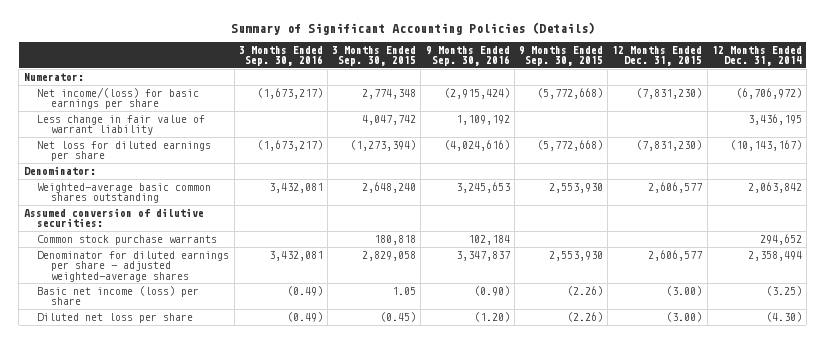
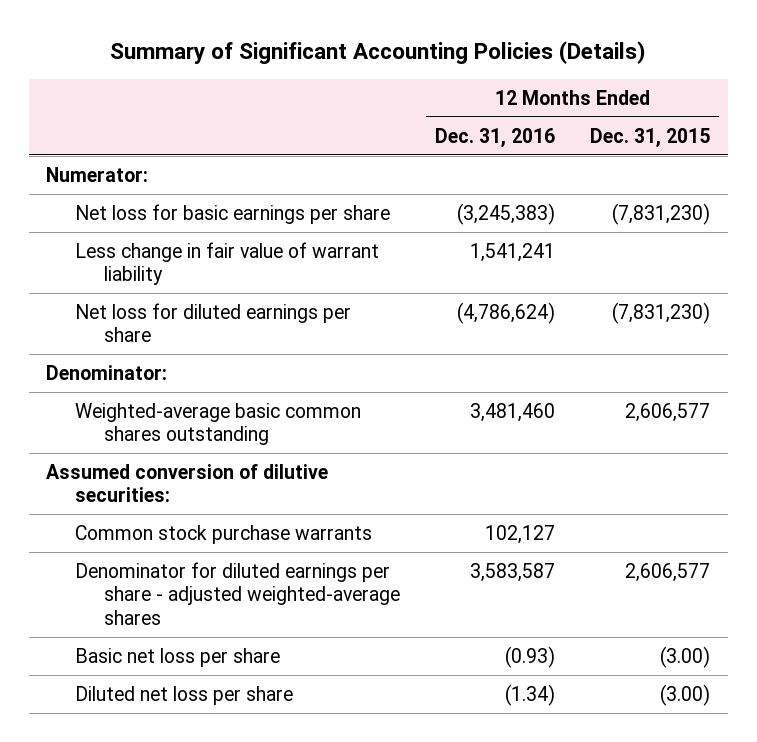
- | 3 Months Ended Sep. 30, 2016 | 3 Months Ended Sep. 30, 2015 | 9 Months Ended Sep. 30, 2016 | 9 Months Ended Sep. 30, 2015 | 12 Months Ended Dec. 31, 2015 | 12 Months Ended Dec. 31, 2014
+ | 12 Months Ended Dec. 31, 2016 | 12 Months Ended Dec. 31, 2015
- Net income/(loss) for basic earnings per share | (1,673,217) | 2,774,348 | (2,915,424) | (5,772,668) | (7,831,230) | (6,706,972)
+ Net loss for basic earnings per share | (3,245,383) | (7,831,230)
- Basic net income (loss) per share | (0.49) | 1.05 | (0.90) | (2.26) | (3.00) | (3.25)
+ Basic net loss per share | (0.93) | (3.00)

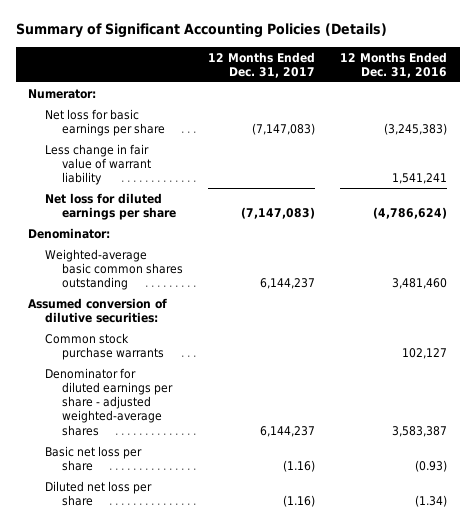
- | 12 Months Ended Dec. 31, 2016 | 12 Months Ended Dec. 31, 2015
+ | 12 Months Ended Dec. 31, 2017 | 12 Months Ended Dec. 31, 2016
- Denominator for diluted earnings per share - adjusted weighted-average shares | 3,583,587 | 2,606,577
+ Denominator for diluted earnings per share - adjusted weighted-average shares | 6,144,237 | 3,583,387

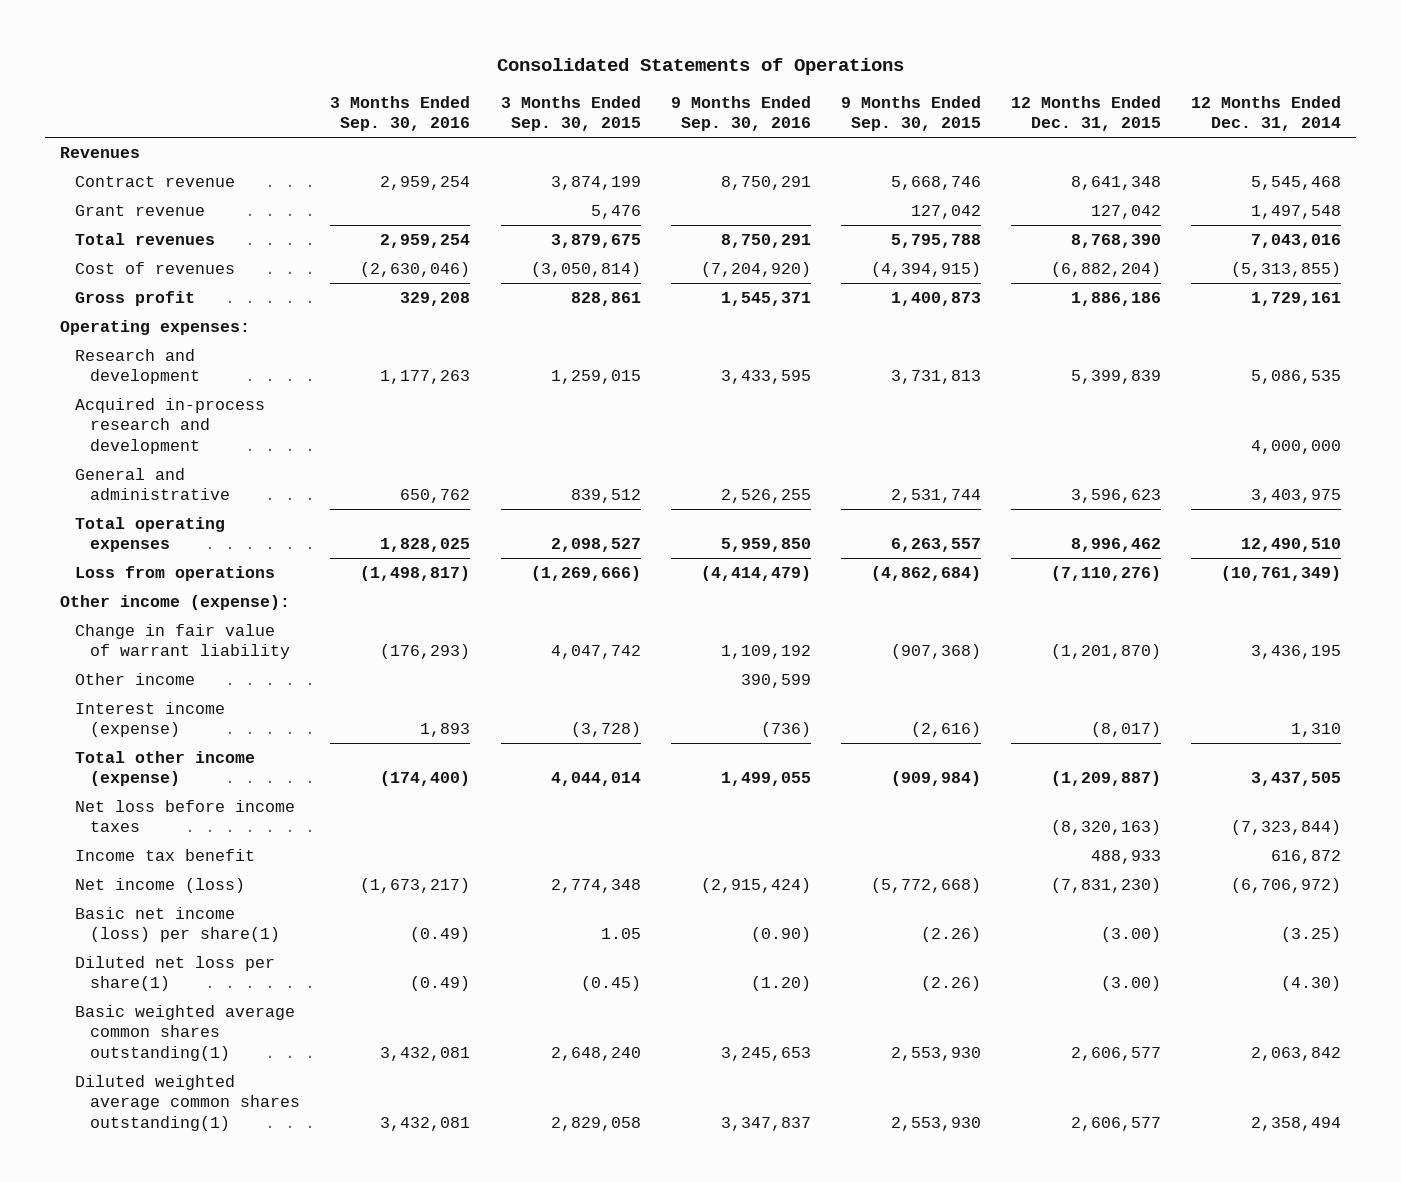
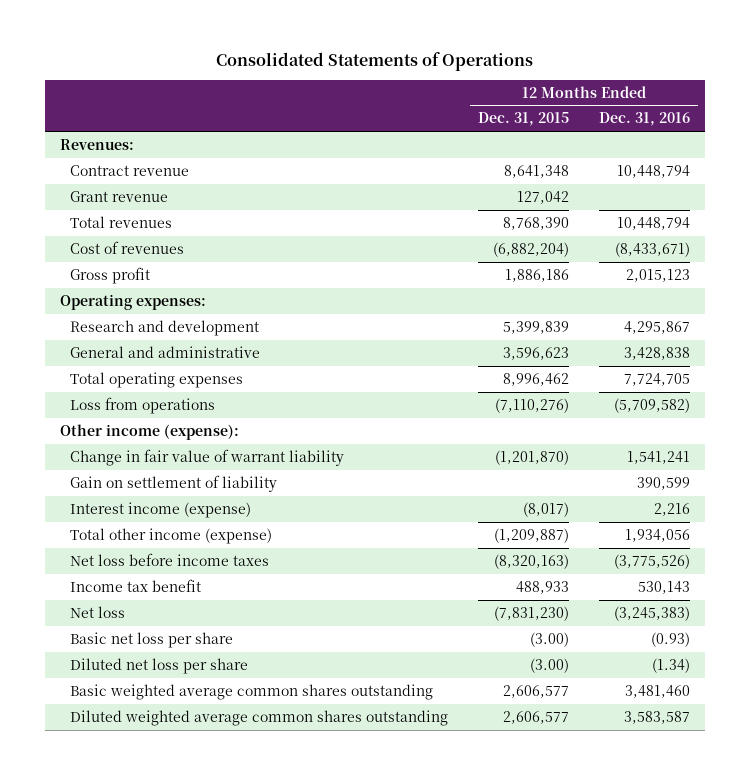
- | 3 Months Ended Sep. 30, 2016 | 3 Months Ended Sep. 30, 2015 | 9 Months Ended Sep. 30, 2016 | 9 Months Ended Sep. 30, 2015 | 12 Months Ended Dec. 31, 2015 | 12 Months Ended Dec. 31, 2014
+ | 12 Months Ended Dec. 31, 2015 | 12 Months Ended Dec. 31, 2016
- Revenues
+ Revenues:
- Acquired in-process research and development | | | | | | 4,000,000
- Other income | | | 390,599 | | |
+ Gain on settlement of liability | | 390,599
- Net income (loss) | (1,673,217) | 2,774,348 | (2,915,424) | (5,772,668) | (7,831,230) | (6,706,972)
- Basic net income (loss) per share(1) | (0.49) | 1.05 | (0.90) | (2.26) | (3.00) | (3.25)
- Diluted net loss per share(1) | (0.49) | (0.45) | (1.20) | (2.26) | (3.00) | (4.30)
- Basic weighted average common shares outstanding(1) | 3,432,081 | 2,648,240 | 3,245,653 | 2,553,930 | 2,606,577 | 2,063,842
- Diluted weighted average common shares outstanding(1) | 3,432,081 | 2,829,058 | 3,347,837 | 2,553,930 | 2,606,577 | 2,358,494
+ Net loss | (7,831,230) | (3,245,383)
+ Basic net loss per share | (3.00) | (0.93)
+ Diluted net loss per share | (3.00) | (1.34)
+ Basic weighted average common shares outstanding | 2,606,577 | 3,481,460
+ Diluted weighted average common shares outstanding | 2,606,577 | 3,583,587

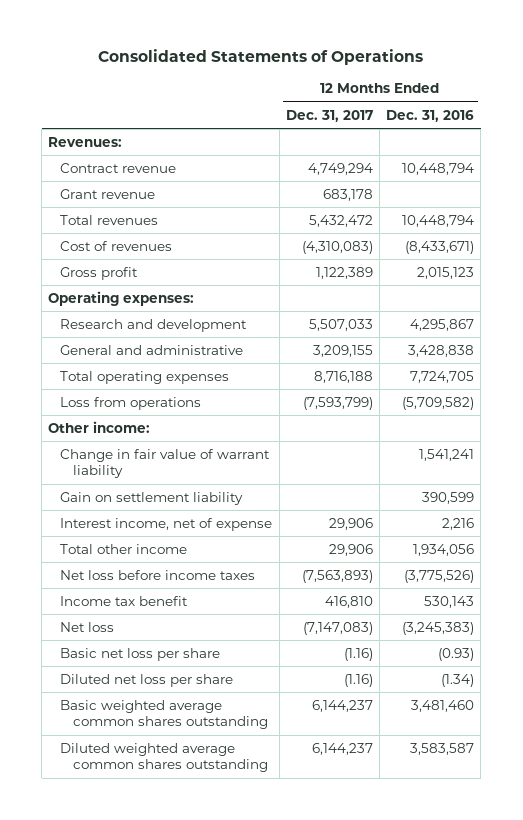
- | 12 Months Ended Dec. 31, 2015 | 12 Months Ended Dec. 31, 2016
+ | 12 Months Ended Dec. 31, 2017 | 12 Months Ended Dec. 31, 2016
- Other income (expense):
+ Other income:
- Gain on settlement of liability | | 390,599
- Interest income (expense) | (8,017) | 2,216
- Total other income (expense) | (1,209,887) | 1,934,056
+ Gain on settlement liability | | 390,599
+ Interest income, net of expense | 29,906 | 2,216
+ Total other income | 29,906 | 1,934,056

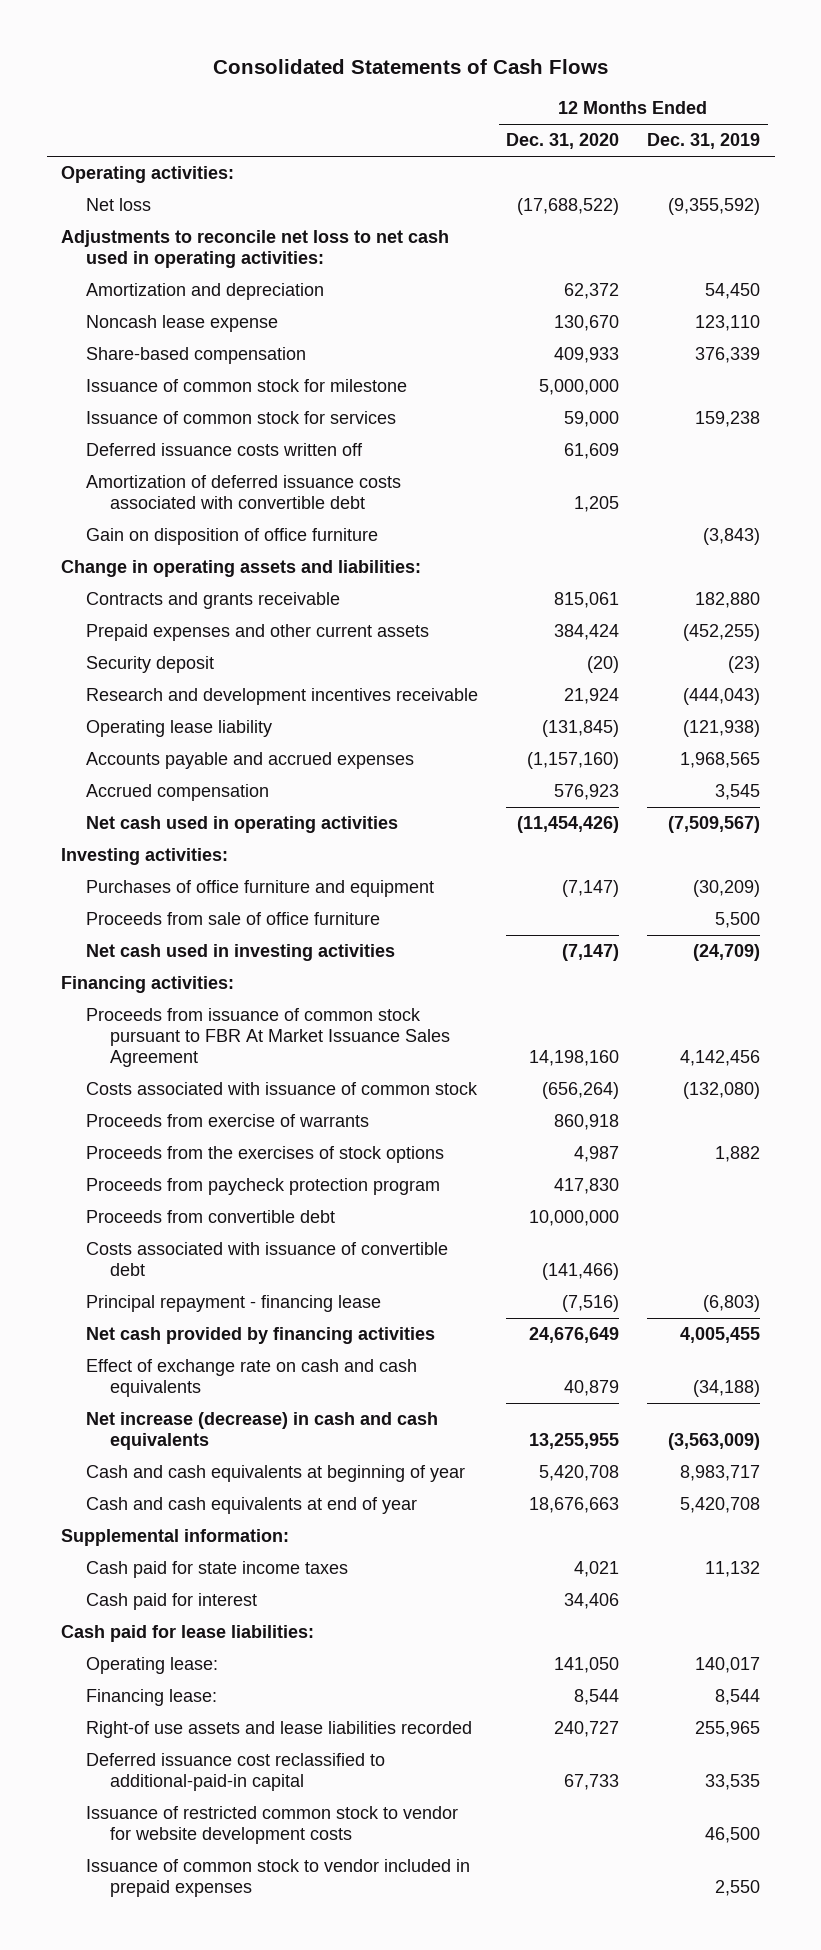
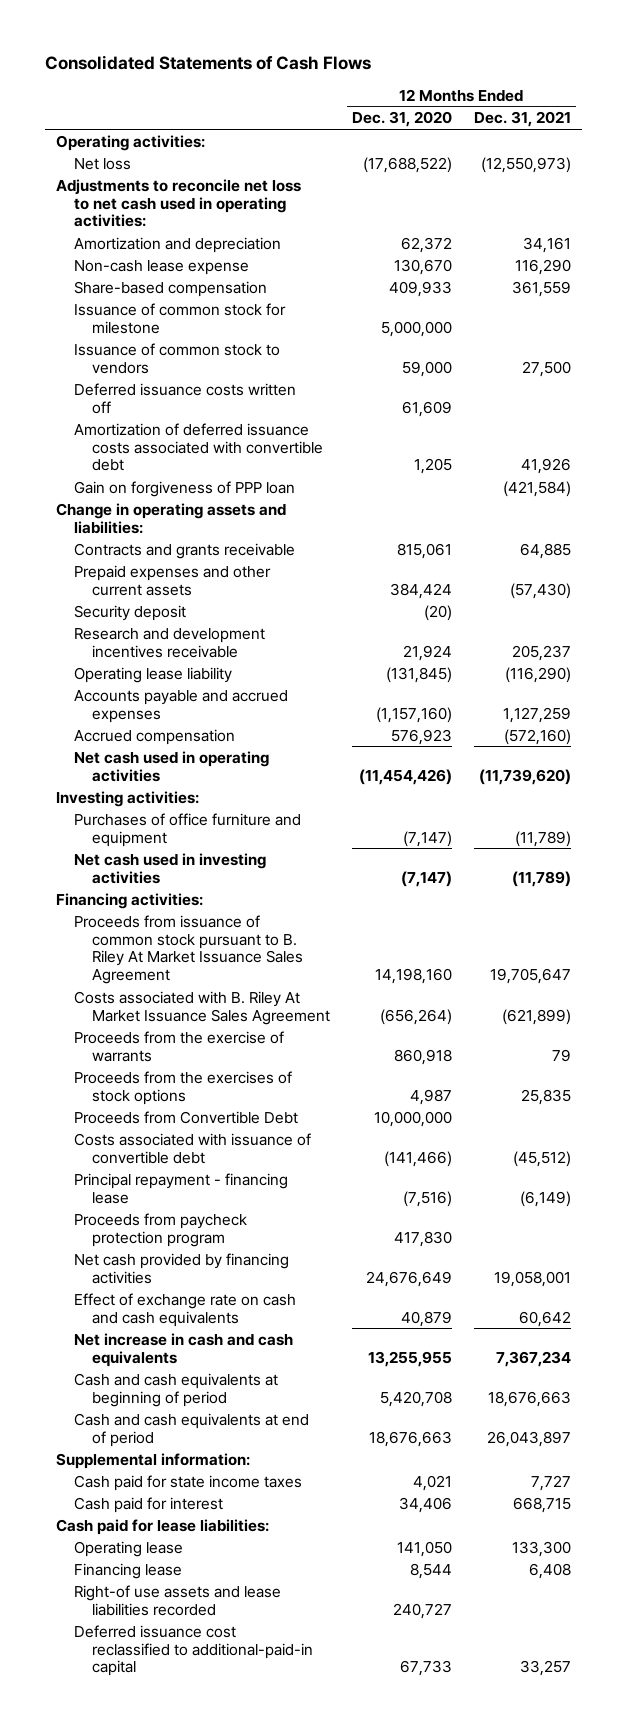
- | 12 Months Ended Dec. 31, 2020 | 12 Months Ended Dec. 31, 2019
+ | 12 Months Ended Dec. 31, 2020 | 12 Months Ended Dec. 31, 2021
- Noncash lease expense | 130,670 | 123,110
+ Non-cash lease expense | 130,670 | 116,290
- Issuance of common stock for services | 59,000 | 159,238
+ Issuance of common stock to vendors | 59,000 | 27,500
- Gain on disposition of office furniture | | (3,843)
+ Gain on forgiveness of PPP loan | | (421,584)
- Proceeds from sale of office furniture | | 5,500
- Proceeds from issuance of common stock pursuant to FBR At Market Issuance Sales Agreement | 14,198,160 | 4,142,456
- Costs associated with issuance of common stock | (656,264) | (132,080)
- Proceeds from exercise of warrants | 860,918 |
+ Proceeds from issuance of common stock pursuant to B. Riley At Market Issuance Sales Agreement | 14,198,160 | 19,705,647
+ Costs associated with B. Riley At Market Issuance Sales Agreement | (656,264) | (621,899)
+ Proceeds from the exercise of warrants | 860,918 | 79
- Proceeds from convertible debt | 10,000,000 |
+ Proceeds from Convertible Debt | 10,000,000 |
moved down: Proceeds from paycheck protection program | 417,830 |
- Net increase (decrease) in cash and cash equivalents | 13,255,955 | (3,563,009)
- Cash and cash equivalents at beginning of year | 5,420,708 | 8,983,717
- Cash and cash equivalents at end of year | 18,676,663 | 5,420,708
+ Net increase in cash and cash equivalents | 13,255,955 | 7,367,234
+ Cash and cash equivalents at beginning of period | 5,420,708 | 18,676,663
+ Cash and cash equivalents at end of period | 18,676,663 | 26,043,897
- Operating lease: | 141,050 | 140,017
- Financing lease: | 8,544 | 8,544
+ Operating lease | 141,050 | 133,300
+ Financing lease | 8,544 | 6,408
- Issuance of restricted common stock to vendor for website development costs | | 46,500
- Issuance of common stock to vendor included in prepaid expenses | | 2,550

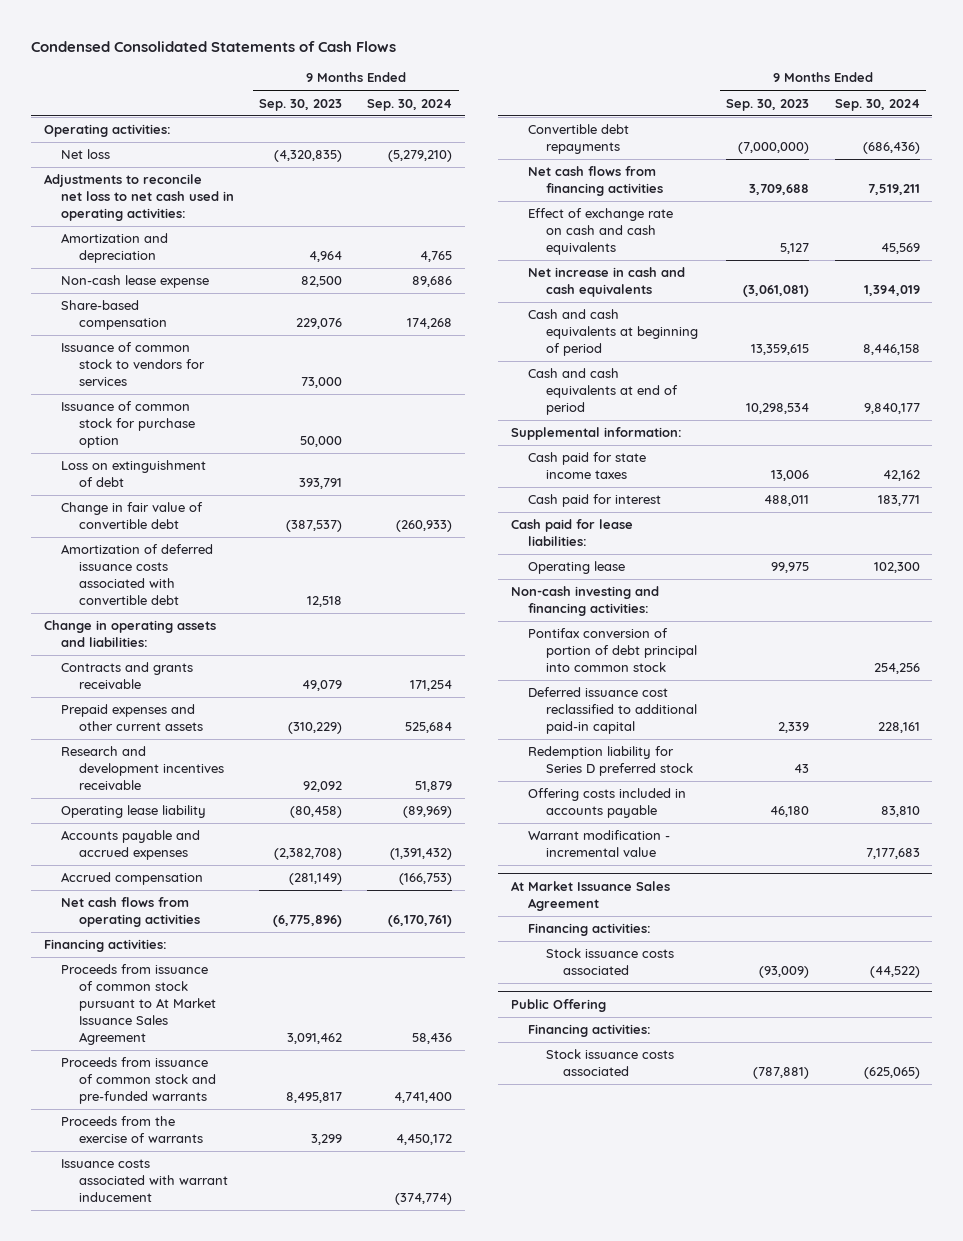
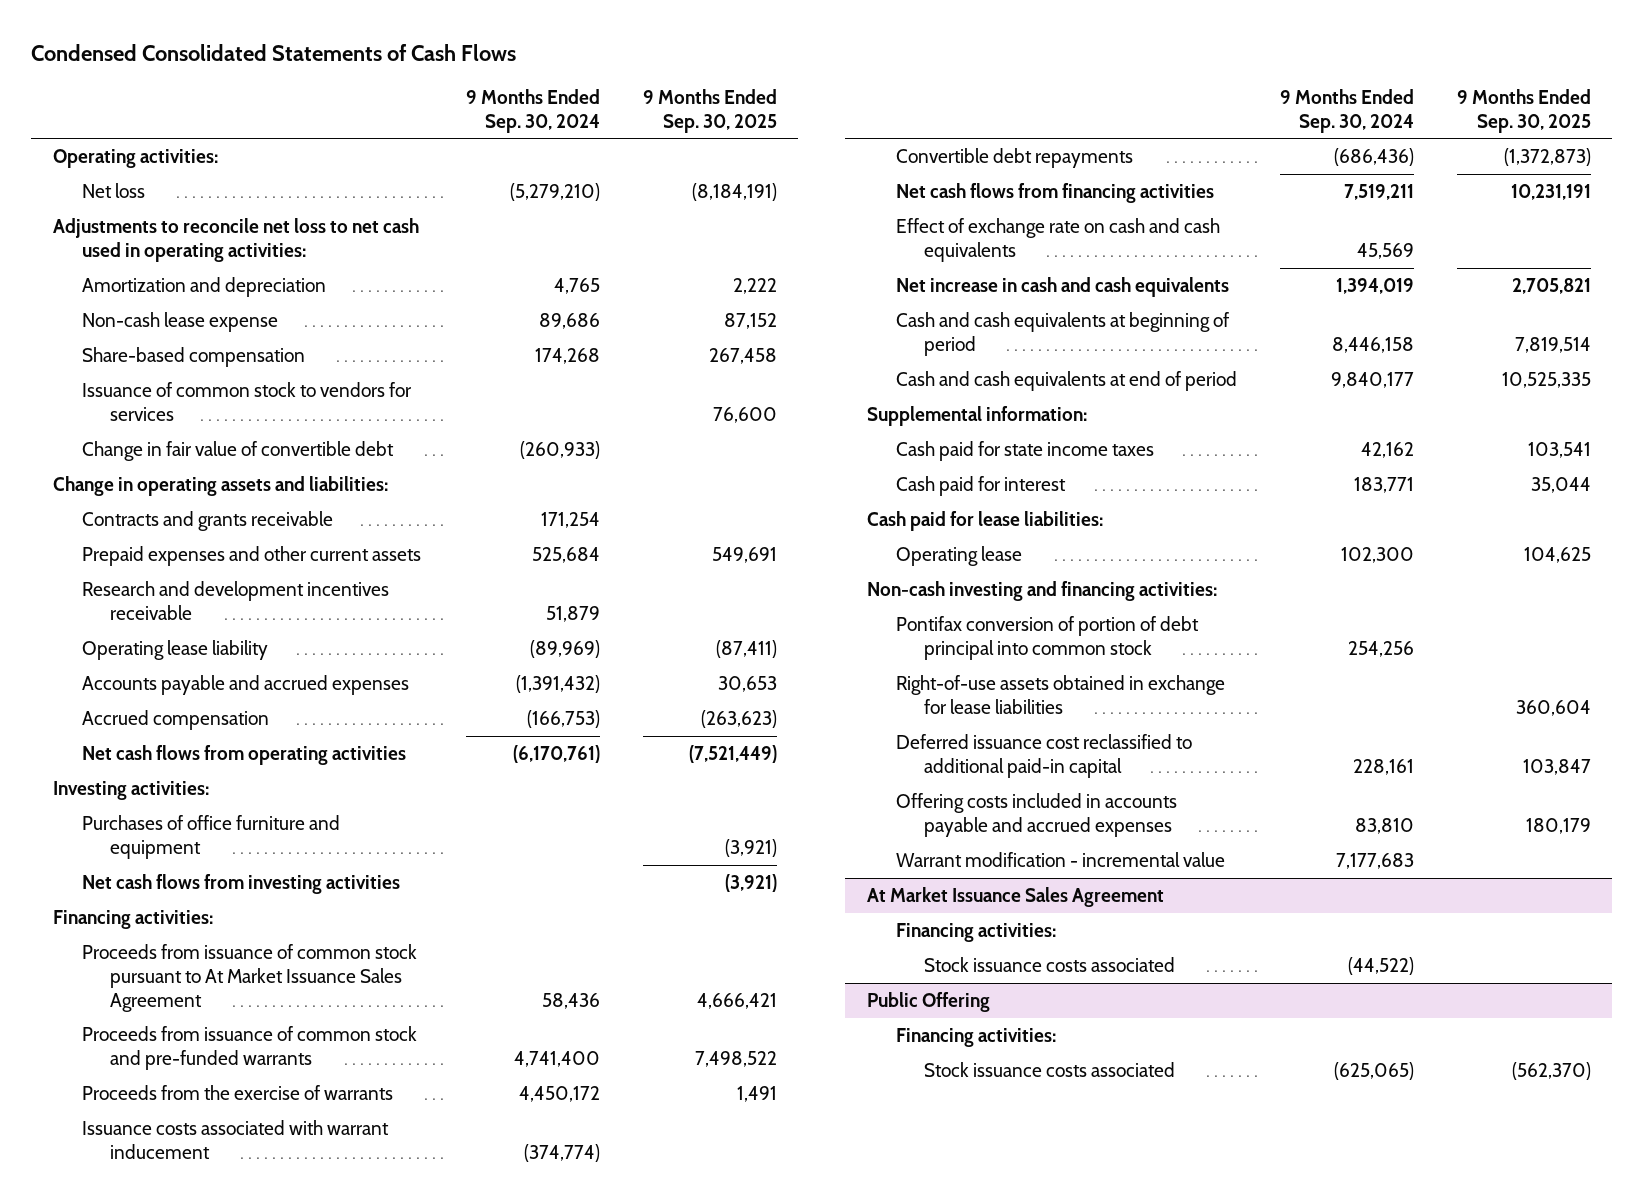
- | 9 Months Ended Sep. 30, 2023 | 9 Months Ended Sep. 30, 2024
+ | 9 Months Ended Sep. 30, 2024 | 9 Months Ended Sep. 30, 2025
- Issuance of common stock for purchase option | 50,000 |
- Loss on extinguishment of debt | 393,791 |
- Amortization of deferred issuance costs associated with convertible debt | 12,518 |
+ Investing activities:
+ Purchases of office furniture and equipment | | (3,921)
+ Net cash flows from investing activities | | (3,921)
+ Right-of-use assets obtained in exchange for lease liabilities | | 360,604
- Redemption liability for Series D preferred stock | 43 |
- Offering costs included in accounts payable | 46,180 | 83,810
+ Offering costs included in accounts payable and accrued expenses | 83,810 | 180,179

